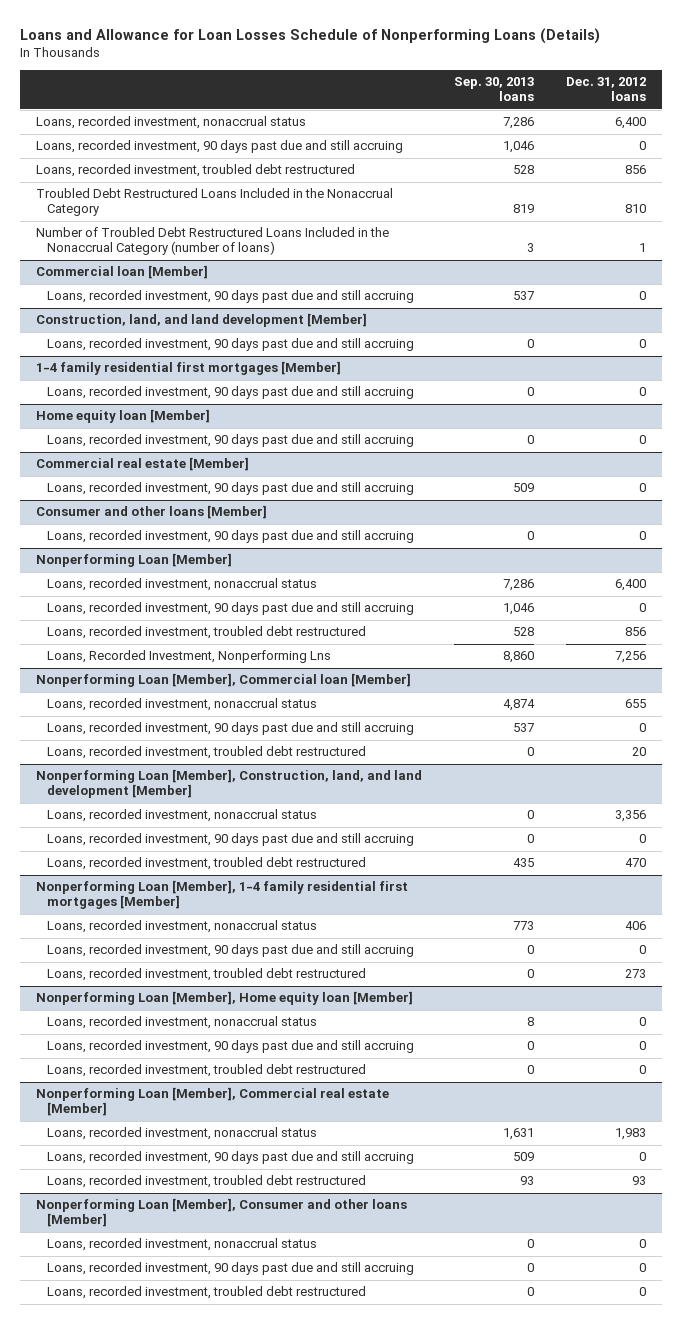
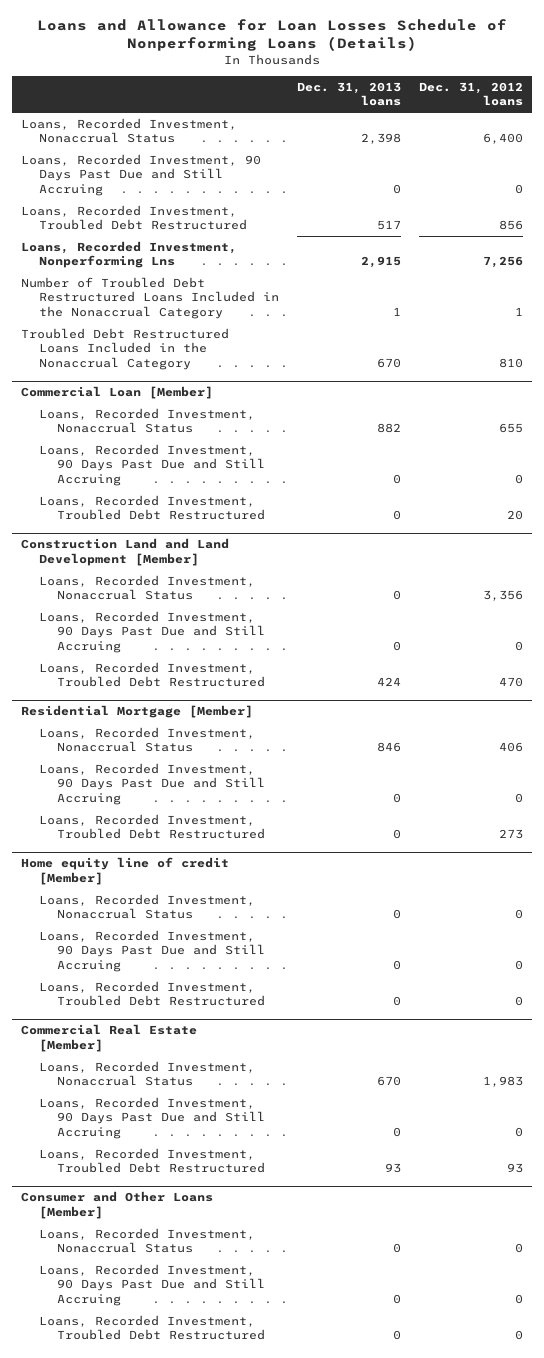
- | Sep. 30, 2013 loans | Dec. 31, 2012 loans
+ | Dec. 31, 2013 loans | Dec. 31, 2012 loans
- Loans, recorded investment, nonaccrual status | 7,286 | 6,400
- Loans, recorded investment, 90 days past due and still accruing | 1,046 | 0
- Loans, recorded investment, troubled debt restructured | 528 | 856
- Number of Troubled Debt Restructured Loans Included in the Nonaccrual Category (number of loans) | 3 | 1
- Commercial loan [Member]
- Loans, recorded investment, 90 days past due and still accruing | 537 | 0
- Construction, land, and land development [Member]
- Loans, recorded investment, 90 days past due and still accruing | 0 | 0
- 1-4 family residential first mortgages [Member]
- Loans, recorded investment, 90 days past due and still accruing | 0 | 0
- Home equity loan [Member]
- Loans, recorded investment, 90 days past due and still accruing | 0 | 0
- Commercial real estate [Member]
- Loans, recorded investment, 90 days past due and still accruing | 509 | 0
- Consumer and other loans [Member]
- Loans, recorded investment, 90 days past due and still accruing | 0 | 0
- Nonperforming Loan [Member]
- Loans, recorded investment, nonaccrual status | 7,286 | 6,400
- Loans, recorded investment, 90 days past due and still accruing | 1,046 | 0
- Loans, recorded investment, troubled debt restructured | 528 | 856
+ Loans, Recorded Investment, Nonaccrual Status | 2,398 | 6,400
+ Loans, Recorded Investment, 90 Days Past Due and Still Accruing | 0 | 0
+ Loans, Recorded Investment, Troubled Debt Restructured | 517 | 856
- Nonperforming Loan [Member], Commercial loan [Member]
- Loans, recorded investment, nonaccrual status | 4,874 | 655
- Loans, recorded investment, 90 days past due and still accruing | 537 | 0
- Loans, recorded investment, troubled debt restructured | 0 | 20
- Nonperforming Loan [Member], Construction, land, and land development [Member]
- Loans, recorded investment, nonaccrual status | 0 | 3,356
- Loans, recorded investment, 90 days past due and still accruing | 0 | 0
- Loans, recorded investment, troubled debt restructured | 435 | 470
- Nonperforming Loan [Member], 1-4 family residential first mortgages [Member]
- Loans, recorded investment, nonaccrual status | 773 | 406
- Loans, recorded investment, 90 days past due and still accruing | 0 | 0
- Loans, recorded investment, troubled debt restructured | 0 | 273
- Nonperforming Loan [Member], Home equity loan [Member]
- Loans, recorded investment, nonaccrual status | 8 | 0
- Loans, recorded investment, 90 days past due and still accruing | 0 | 0
- Loans, recorded investment, troubled debt restructured | 0 | 0
- Nonperforming Loan [Member], Commercial real estate [Member]
- Loans, recorded investment, nonaccrual status | 1,631 | 1,983
- Loans, recorded investment, 90 days past due and still accruing | 509 | 0
- Loans, recorded investment, troubled debt restructured | 93 | 93
- Nonperforming Loan [Member], Consumer and other loans [Member]
- Loans, recorded investment, nonaccrual status | 0 | 0
- Loans, recorded investment, 90 days past due and still accruing | 0 | 0
- Loans, recorded investment, troubled debt restructured | 0 | 0
+ Number of Troubled Debt Restructured Loans Included in the Nonaccrual Category | 1 | 1
moved down: Troubled Debt Restructured Loans Included in the Nonaccrual Category | 670 | 810
+ Commercial Loan [Member]
+ Loans, Recorded Investment, Nonaccrual Status | 882 | 655
+ Loans, Recorded Investment, 90 Days Past Due and Still Accruing | 0 | 0
+ Loans, Recorded Investment, Troubled Debt Restructured | 0 | 20
+ Construction Land and Land Development [Member]
+ Loans, Recorded Investment, Nonaccrual Status | 0 | 3,356
+ Loans, Recorded Investment, 90 Days Past Due and Still Accruing | 0 | 0
+ Loans, Recorded Investment, Troubled Debt Restructured | 424 | 470
+ Residential Mortgage [Member]
+ Loans, Recorded Investment, Nonaccrual Status | 846 | 406
+ Loans, Recorded Investment, 90 Days Past Due and Still Accruing | 0 | 0
+ Loans, Recorded Investment, Troubled Debt Restructured | 0 | 273
+ Home equity line of credit [Member]
+ Loans, Recorded Investment, Nonaccrual Status | 0 | 0
+ Loans, Recorded Investment, 90 Days Past Due and Still Accruing | 0 | 0
+ Loans, Recorded Investment, Troubled Debt Restructured | 0 | 0
+ Commercial Real Estate [Member]
+ Loans, Recorded Investment, Nonaccrual Status | 670 | 1,983
+ Loans, Recorded Investment, 90 Days Past Due and Still Accruing | 0 | 0
+ Loans, Recorded Investment, Troubled Debt Restructured | 93 | 93
+ Consumer and Other Loans [Member]
+ Loans, Recorded Investment, Nonaccrual Status | 0 | 0
+ Loans, Recorded Investment, 90 Days Past Due and Still Accruing | 0 | 0
+ Loans, Recorded Investment, Troubled Debt Restructured | 0 | 0

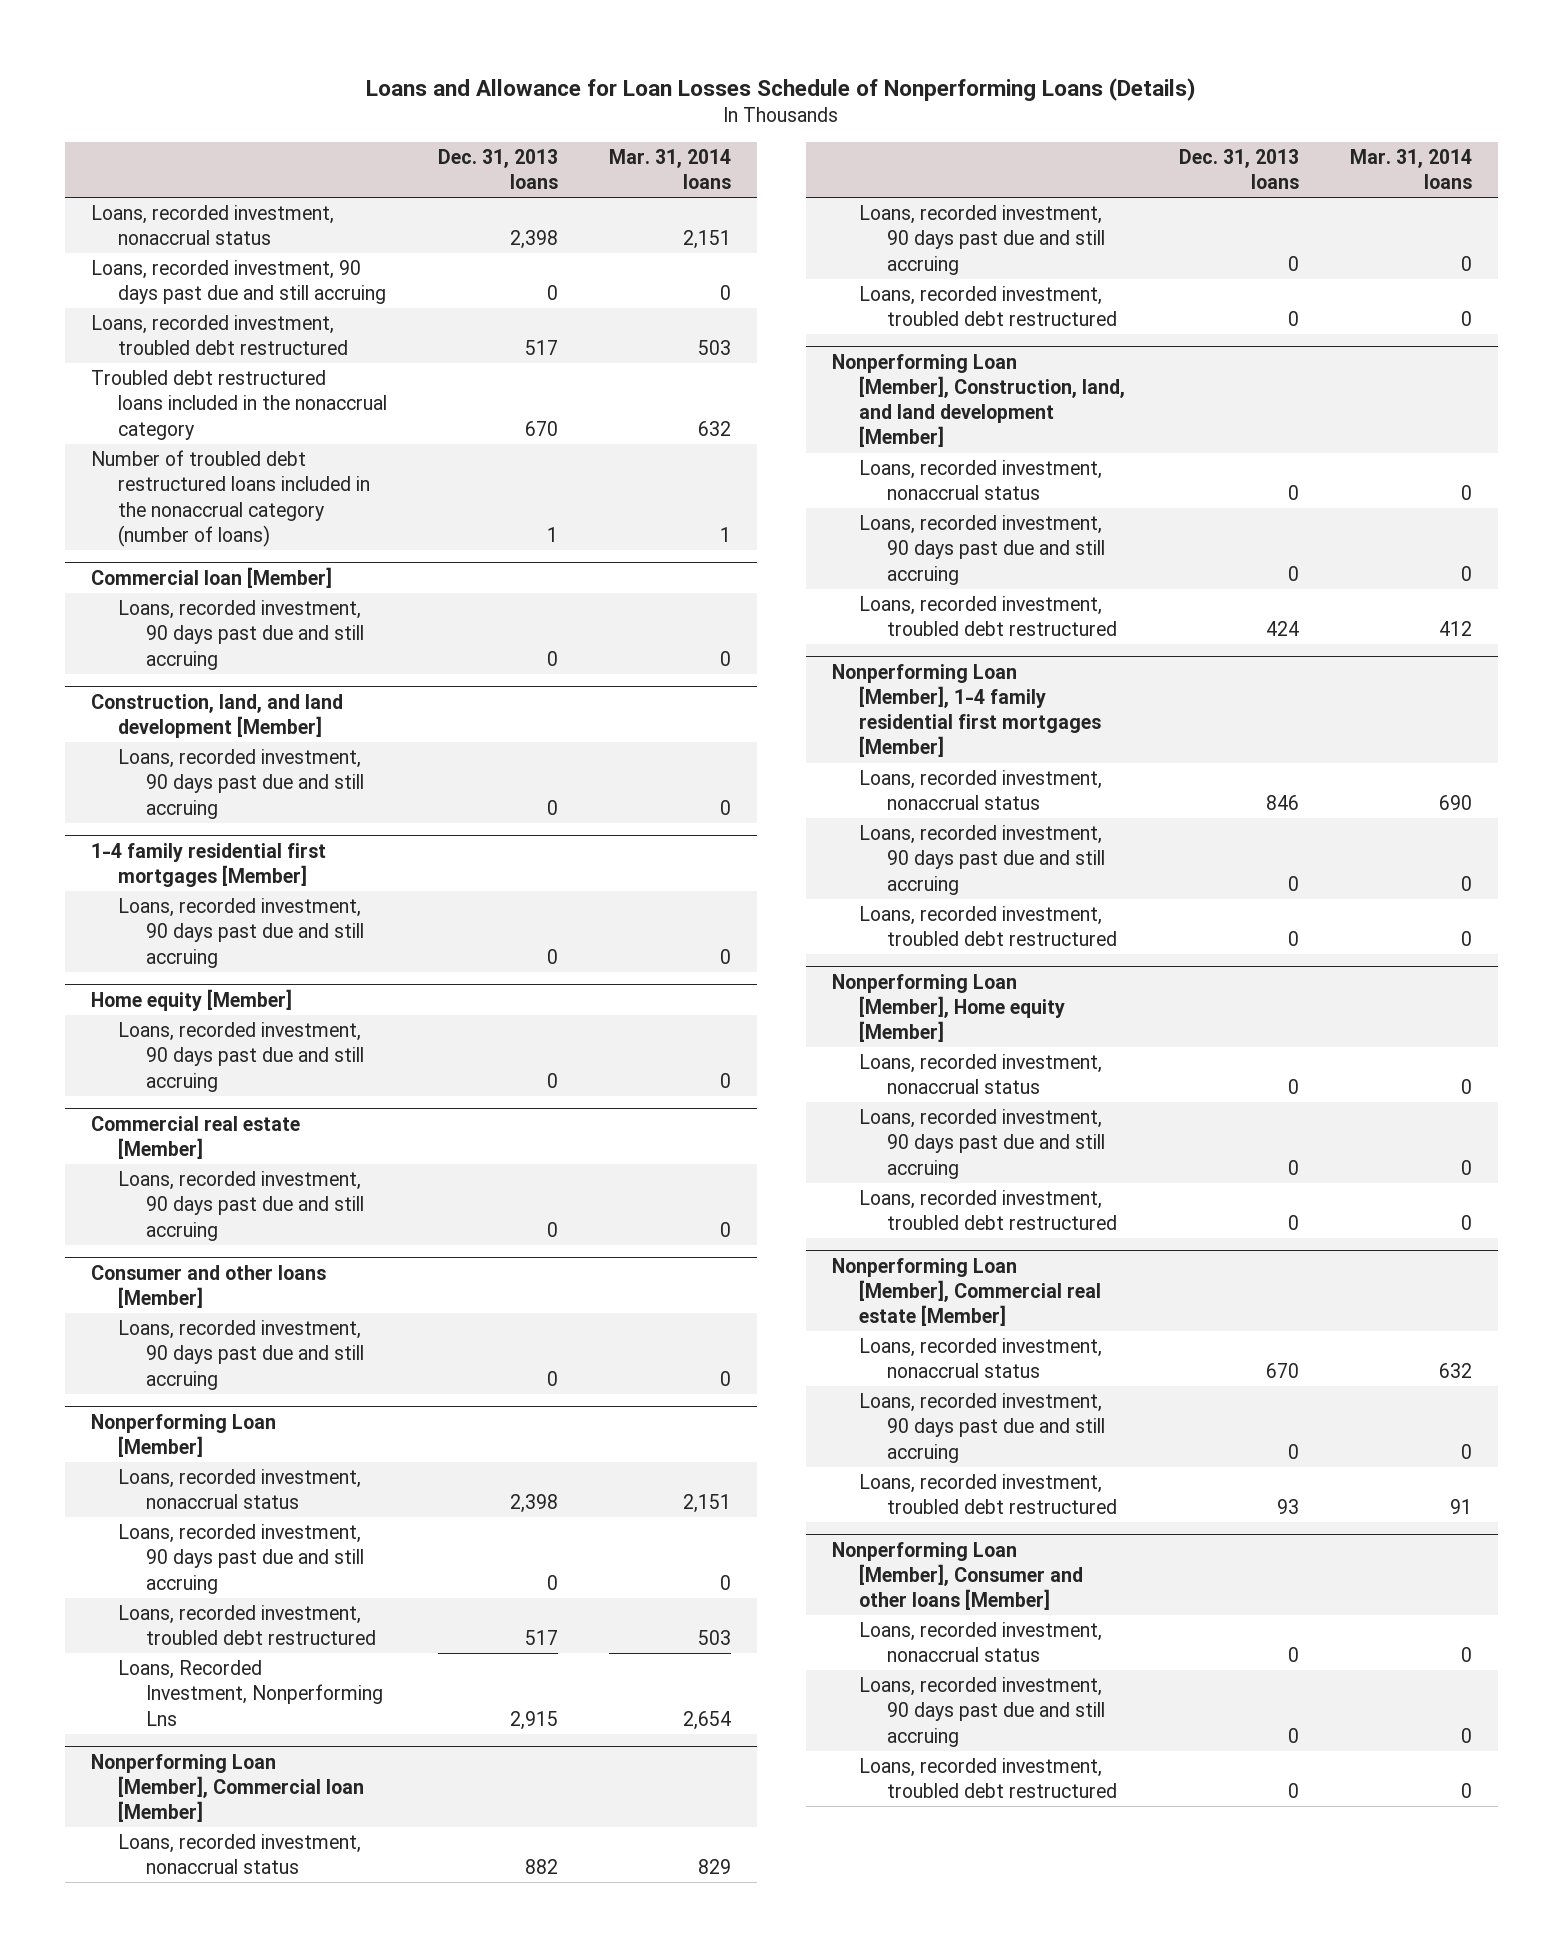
- | Dec. 31, 2013 loans | Dec. 31, 2012 loans
+ | Dec. 31, 2013 loans | Mar. 31, 2014 loans
- Loans, Recorded Investment, Nonaccrual Status | 2,398 | 6,400
- Loans, Recorded Investment, 90 Days Past Due and Still Accruing | 0 | 0
- Loans, Recorded Investment, Troubled Debt Restructured | 517 | 856
+ Loans, recorded investment, nonaccrual status | 2,398 | 2,151
+ Loans, recorded investment, 90 days past due and still accruing | 0 | 0
+ Loans, recorded investment, troubled debt restructured | 517 | 503
+ Troubled debt restructured loans included in the nonaccrual category | 670 | 632
+ Number of troubled debt restructured loans included in the nonaccrual category (number of loans) | 1 | 1
+ Commercial loan [Member]
+ Loans, recorded investment, 90 days past due and still accruing | 0 | 0
+ Construction, land, and land development [Member]
+ Loans, recorded investment, 90 days past due and still accruing | 0 | 0
+ 1-4 family residential first mortgages [Member]
+ Loans, recorded investment, 90 days past due and still accruing | 0 | 0
+ Home equity [Member]
+ Loans, recorded investment, 90 days past due and still accruing | 0 | 0
+ Commercial real estate [Member]
+ Loans, recorded investment, 90 days past due and still accruing | 0 | 0
+ Consumer and other loans [Member]
+ Loans, recorded investment, 90 days past due and still accruing | 0 | 0
+ Nonperforming Loan [Member]
+ Loans, recorded investment, nonaccrual status | 2,398 | 2,151
+ Loans, recorded investment, 90 days past due and still accruing | 0 | 0
+ Loans, recorded investment, troubled debt restructured | 517 | 503
- Number of Troubled Debt Restructured Loans Included in the Nonaccrual Category | 1 | 1
- Troubled Debt Restructured Loans Included in the Nonaccrual Category | 670 | 810
- Commercial Loan [Member]
- Loans, Recorded Investment, Nonaccrual Status | 882 | 655
- Loans, Recorded Investment, 90 Days Past Due and Still Accruing | 0 | 0
- Loans, Recorded Investment, Troubled Debt Restructured | 0 | 20
- Construction Land and Land Development [Member]
- Loans, Recorded Investment, Nonaccrual Status | 0 | 3,356
- Loans, Recorded Investment, 90 Days Past Due and Still Accruing | 0 | 0
- Loans, Recorded Investment, Troubled Debt Restructured | 424 | 470
- Residential Mortgage [Member]
- Loans, Recorded Investment, Nonaccrual Status | 846 | 406
- Loans, Recorded Investment, 90 Days Past Due and Still Accruing | 0 | 0
- Loans, Recorded Investment, Troubled Debt Restructured | 0 | 273
- Home equity line of credit [Member]
- Loans, Recorded Investment, Nonaccrual Status | 0 | 0
- Loans, Recorded Investment, 90 Days Past Due and Still Accruing | 0 | 0
- Loans, Recorded Investment, Troubled Debt Restructured | 0 | 0
- Commercial Real Estate [Member]
- Loans, Recorded Investment, Nonaccrual Status | 670 | 1,983
- Loans, Recorded Investment, 90 Days Past Due and Still Accruing | 0 | 0
- Loans, Recorded Investment, Troubled Debt Restructured | 93 | 93
- Consumer and Other Loans [Member]
- Loans, Recorded Investment, Nonaccrual Status | 0 | 0
- Loans, Recorded Investment, 90 Days Past Due and Still Accruing | 0 | 0
- Loans, Recorded Investment, Troubled Debt Restructured | 0 | 0
+ Nonperforming Loan [Member], Commercial loan [Member]
+ Loans, recorded investment, nonaccrual status | 882 | 829
+ Loans, recorded investment, 90 days past due and still accruing | 0 | 0
+ Loans, recorded investment, troubled debt restructured | 0 | 0
+ Nonperforming Loan [Member], Construction, land, and land development [Member]
+ Loans, recorded investment, nonaccrual status | 0 | 0
+ Loans, recorded investment, 90 days past due and still accruing | 0 | 0
+ Loans, recorded investment, troubled debt restructured | 424 | 412
+ Nonperforming Loan [Member], 1-4 family residential first mortgages [Member]
+ Loans, recorded investment, nonaccrual status | 846 | 690
+ Loans, recorded investment, 90 days past due and still accruing | 0 | 0
+ Loans, recorded investment, troubled debt restructured | 0 | 0
+ Nonperforming Loan [Member], Home equity [Member]
+ Loans, recorded investment, nonaccrual status | 0 | 0
+ Loans, recorded investment, 90 days past due and still accruing | 0 | 0
+ Loans, recorded investment, troubled debt restructured | 0 | 0
+ Nonperforming Loan [Member], Commercial real estate [Member]
+ Loans, recorded investment, nonaccrual status | 670 | 632
+ Loans, recorded investment, 90 days past due and still accruing | 0 | 0
+ Loans, recorded investment, troubled debt restructured | 93 | 91
+ Nonperforming Loan [Member], Consumer and other loans [Member]
+ Loans, recorded investment, nonaccrual status | 0 | 0
+ Loans, recorded investment, 90 days past due and still accruing | 0 | 0
+ Loans, recorded investment, troubled debt restructured | 0 | 0

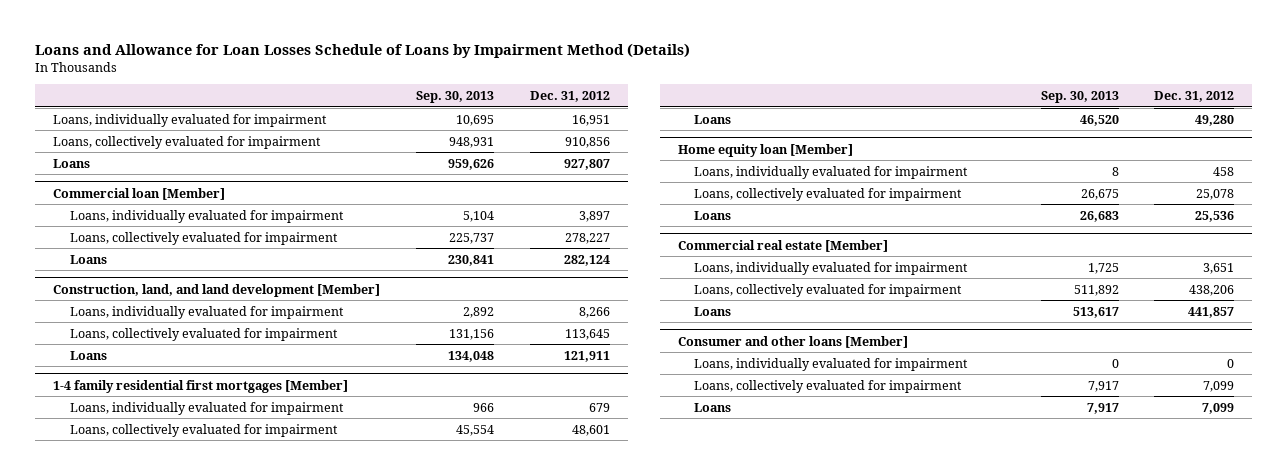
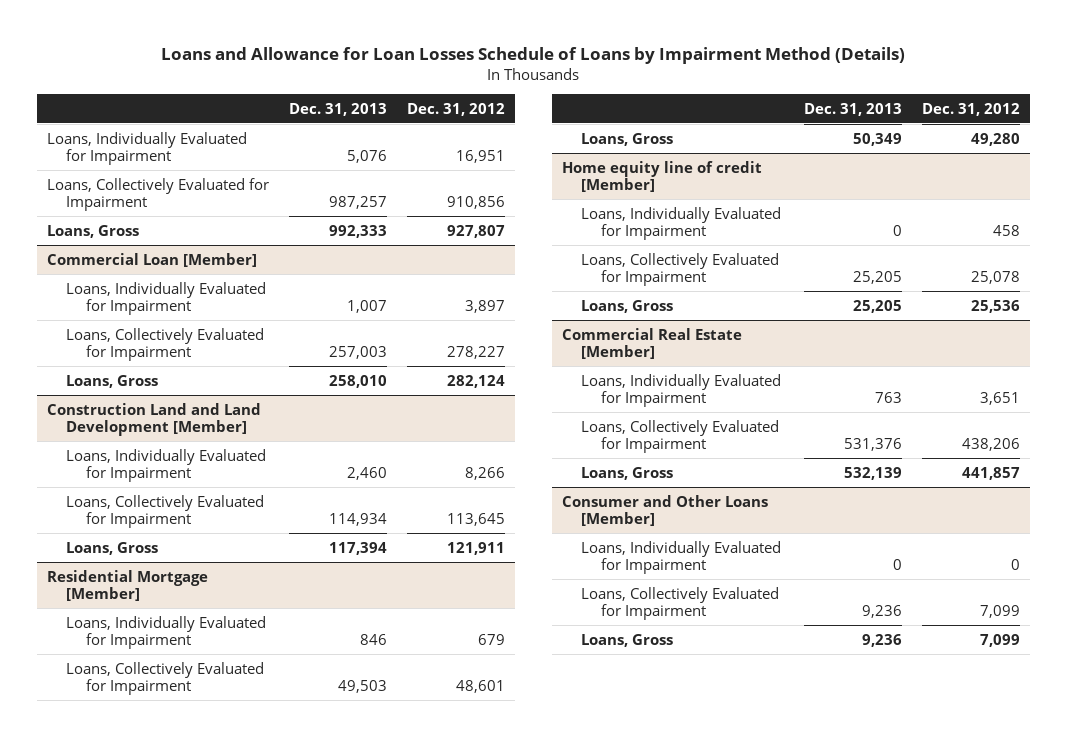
- | Sep. 30, 2013 | Dec. 31, 2012
+ | Dec. 31, 2013 | Dec. 31, 2012
- Loans, individually evaluated for impairment | 10,695 | 16,951
- Loans, collectively evaluated for impairment | 948,931 | 910,856
- Loans | 959,626 | 927,807
- Commercial loan [Member]
- Loans, individually evaluated for impairment | 5,104 | 3,897
- Loans, collectively evaluated for impairment | 225,737 | 278,227
- Loans | 230,841 | 282,124
- Construction, land, and land development [Member]
- Loans, individually evaluated for impairment | 2,892 | 8,266
- Loans, collectively evaluated for impairment | 131,156 | 113,645
- Loans | 134,048 | 121,911
- 1-4 family residential first mortgages [Member]
- Loans, individually evaluated for impairment | 966 | 679
- Loans, collectively evaluated for impairment | 45,554 | 48,601
- Loans | 46,520 | 49,280
- Home equity loan [Member]
- Loans, individually evaluated for impairment | 8 | 458
- Loans, collectively evaluated for impairment | 26,675 | 25,078
- Loans | 26,683 | 25,536
- Commercial real estate [Member]
- Loans, individually evaluated for impairment | 1,725 | 3,651
- Loans, collectively evaluated for impairment | 511,892 | 438,206
- Loans | 513,617 | 441,857
- Consumer and other loans [Member]
- Loans, individually evaluated for impairment | 0 | 0
- Loans, collectively evaluated for impairment | 7,917 | 7,099
- Loans | 7,917 | 7,099
+ Loans, Individually Evaluated for Impairment | 5,076 | 16,951
+ Loans, Collectively Evaluated for Impairment | 987,257 | 910,856
+ Loans, Gross | 992,333 | 927,807
+ Commercial Loan [Member]
+ Loans, Individually Evaluated for Impairment | 1,007 | 3,897
+ Loans, Collectively Evaluated for Impairment | 257,003 | 278,227
+ Loans, Gross | 258,010 | 282,124
+ Construction Land and Land Development [Member]
+ Loans, Individually Evaluated for Impairment | 2,460 | 8,266
+ Loans, Collectively Evaluated for Impairment | 114,934 | 113,645
+ Loans, Gross | 117,394 | 121,911
+ Residential Mortgage [Member]
+ Loans, Individually Evaluated for Impairment | 846 | 679
+ Loans, Collectively Evaluated for Impairment | 49,503 | 48,601
+ Loans, Gross | 50,349 | 49,280
+ Home equity line of credit [Member]
+ Loans, Individually Evaluated for Impairment | 0 | 458
+ Loans, Collectively Evaluated for Impairment | 25,205 | 25,078
+ Loans, Gross | 25,205 | 25,536
+ Commercial Real Estate [Member]
+ Loans, Individually Evaluated for Impairment | 763 | 3,651
+ Loans, Collectively Evaluated for Impairment | 531,376 | 438,206
+ Loans, Gross | 532,139 | 441,857
+ Consumer and Other Loans [Member]
+ Loans, Individually Evaluated for Impairment | 0 | 0
+ Loans, Collectively Evaluated for Impairment | 9,236 | 7,099
+ Loans, Gross | 9,236 | 7,099

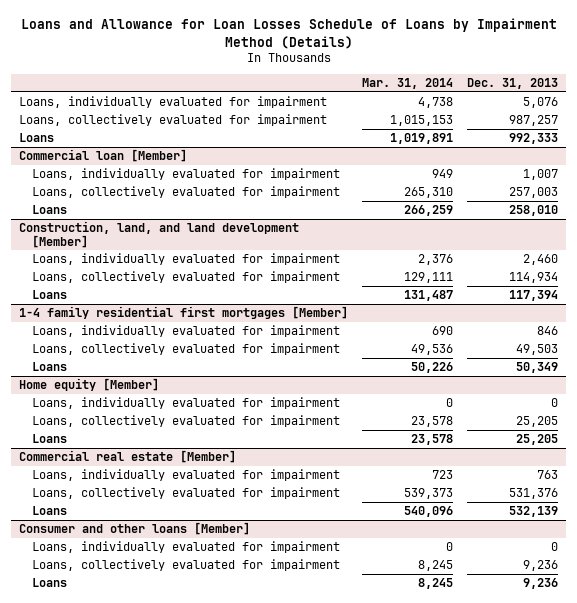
- | Dec. 31, 2013 | Dec. 31, 2012
+ | Mar. 31, 2014 | Dec. 31, 2013
- Loans, Individually Evaluated for Impairment | 5,076 | 16,951
- Loans, Collectively Evaluated for Impairment | 987,257 | 910,856
- Loans, Gross | 992,333 | 927,807
- Commercial Loan [Member]
- Loans, Individually Evaluated for Impairment | 1,007 | 3,897
- Loans, Collectively Evaluated for Impairment | 257,003 | 278,227
- Loans, Gross | 258,010 | 282,124
- Construction Land and Land Development [Member]
- Loans, Individually Evaluated for Impairment | 2,460 | 8,266
- Loans, Collectively Evaluated for Impairment | 114,934 | 113,645
- Loans, Gross | 117,394 | 121,911
- Residential Mortgage [Member]
- Loans, Individually Evaluated for Impairment | 846 | 679
- Loans, Collectively Evaluated for Impairment | 49,503 | 48,601
- Loans, Gross | 50,349 | 49,280
- Home equity line of credit [Member]
- Loans, Individually Evaluated for Impairment | 0 | 458
- Loans, Collectively Evaluated for Impairment | 25,205 | 25,078
- Loans, Gross | 25,205 | 25,536
- Commercial Real Estate [Member]
- Loans, Individually Evaluated for Impairment | 763 | 3,651
- Loans, Collectively Evaluated for Impairment | 531,376 | 438,206
- Loans, Gross | 532,139 | 441,857
- Consumer and Other Loans [Member]
- Loans, Individually Evaluated for Impairment | 0 | 0
- Loans, Collectively Evaluated for Impairment | 9,236 | 7,099
- Loans, Gross | 9,236 | 7,099
+ Loans, individually evaluated for impairment | 4,738 | 5,076
+ Loans, collectively evaluated for impairment | 1,015,153 | 987,257
+ Loans | 1,019,891 | 992,333
+ Commercial loan [Member]
+ Loans, individually evaluated for impairment | 949 | 1,007
+ Loans, collectively evaluated for impairment | 265,310 | 257,003
+ Loans | 266,259 | 258,010
+ Construction, land, and land development [Member]
+ Loans, individually evaluated for impairment | 2,376 | 2,460
+ Loans, collectively evaluated for impairment | 129,111 | 114,934
+ Loans | 131,487 | 117,394
+ 1-4 family residential first mortgages [Member]
+ Loans, individually evaluated for impairment | 690 | 846
+ Loans, collectively evaluated for impairment | 49,536 | 49,503
+ Loans | 50,226 | 50,349
+ Home equity [Member]
+ Loans, individually evaluated for impairment | 0 | 0
+ Loans, collectively evaluated for impairment | 23,578 | 25,205
+ Loans | 23,578 | 25,205
+ Commercial real estate [Member]
+ Loans, individually evaluated for impairment | 723 | 763
+ Loans, collectively evaluated for impairment | 539,373 | 531,376
+ Loans | 540,096 | 532,139
+ Consumer and other loans [Member]
+ Loans, individually evaluated for impairment | 0 | 0
+ Loans, collectively evaluated for impairment | 8,245 | 9,236
+ Loans | 8,245 | 9,236

